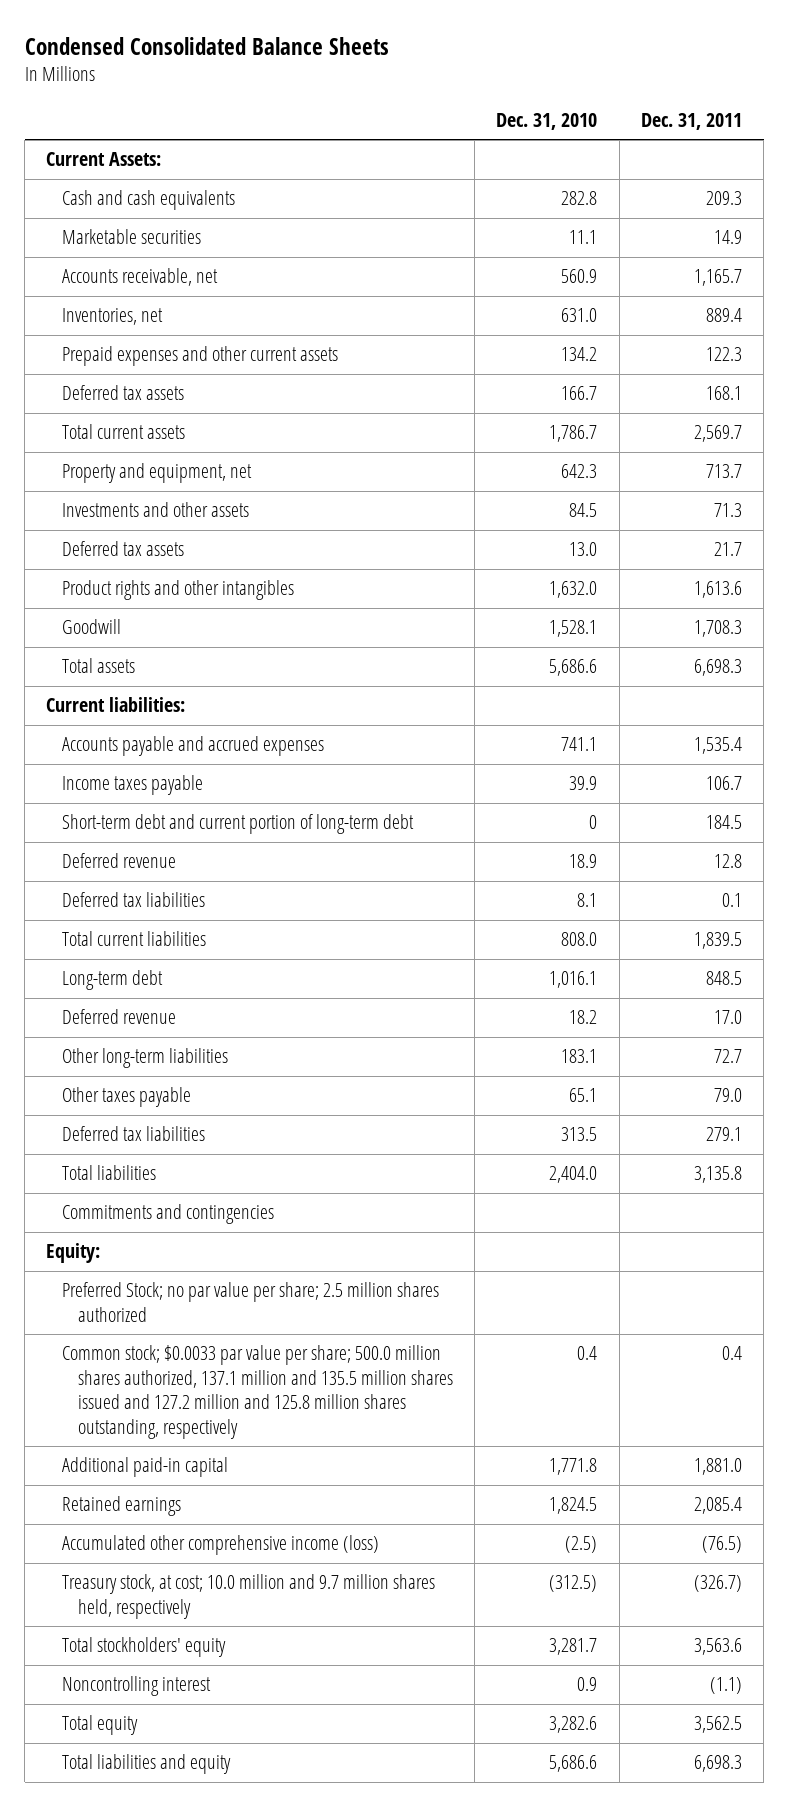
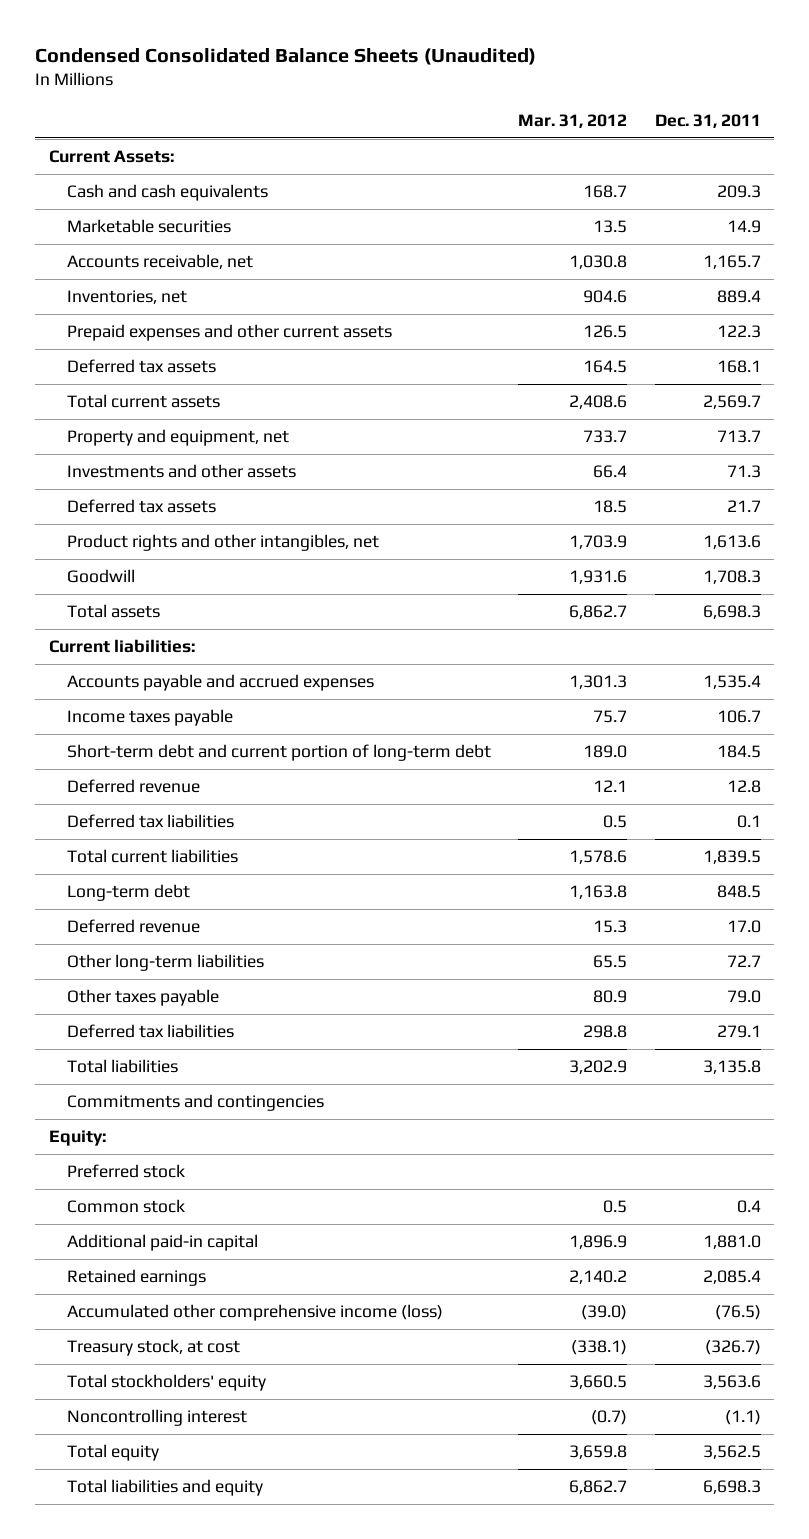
- Condensed Consolidated Balance Sheets
+ Condensed Consolidated Balance Sheets (Unaudited)
- | Dec. 31, 2010 | Dec. 31, 2011
+ | Mar. 31, 2012 | Dec. 31, 2011
- Product rights and other intangibles | 1,632.0 | 1,613.6
+ Product rights and other intangibles, net | 1,703.9 | 1,613.6
- Preferred Stock; no par value per share; 2.5 million shares authorized
- Common stock; $0.0033 par value per share; 500.0 million shares authorized, 137.1 million and 135.5 million shares issued and 127.2 million and 125.8 million shares outstanding, respectively | 0.4 | 0.4
+ Preferred stock
+ Common stock | 0.5 | 0.4
- Treasury stock, at cost; 10.0 million and 9.7 million shares held, respectively | (312.5) | (326.7)
+ Treasury stock, at cost | (338.1) | (326.7)

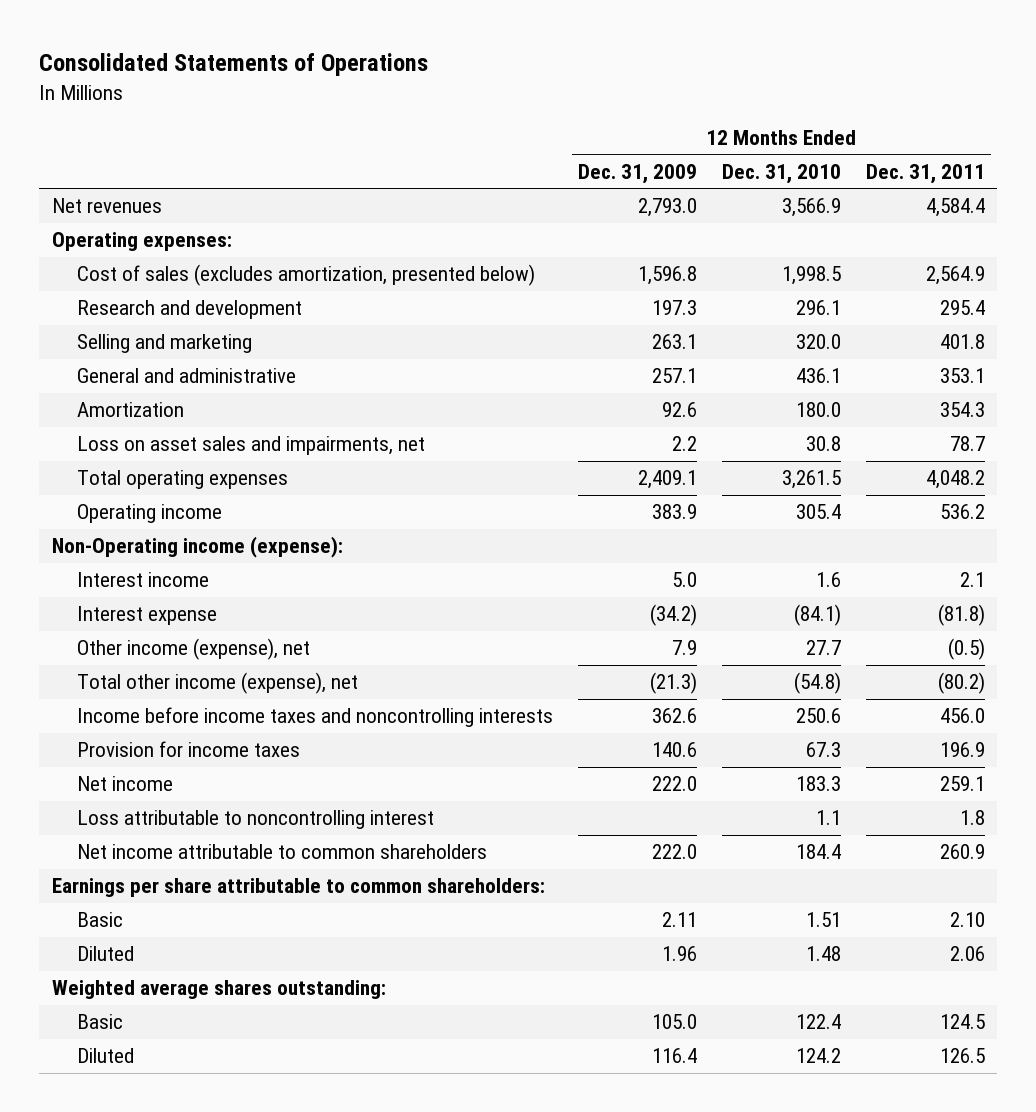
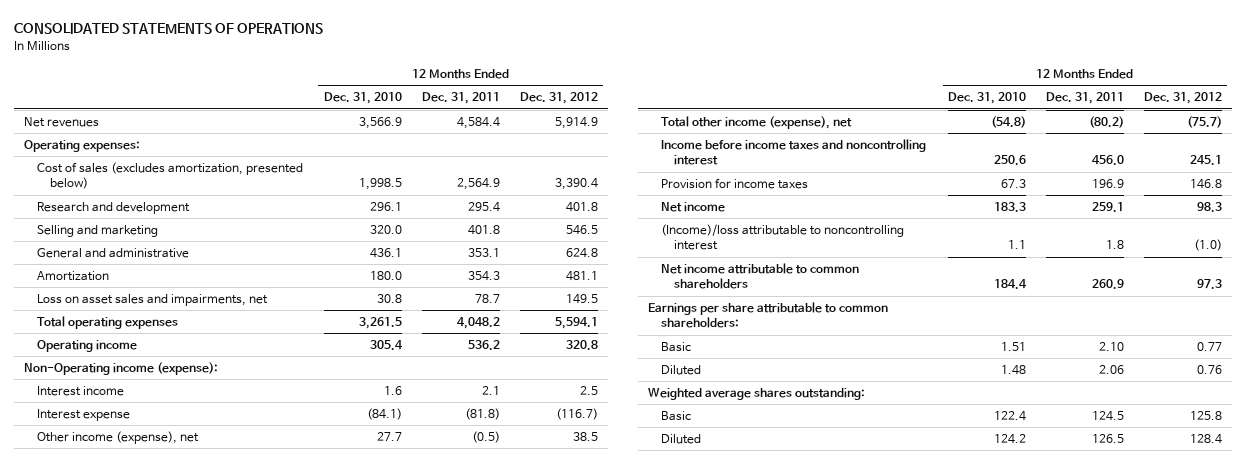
- Consolidated Statements of Operations
+ CONSOLIDATED STATEMENTS OF OPERATIONS
- | 12 Months Ended Dec. 31, 2009 | 12 Months Ended Dec. 31, 2010 | 12 Months Ended Dec. 31, 2011
+ | 12 Months Ended Dec. 31, 2010 | 12 Months Ended Dec. 31, 2011 | 12 Months Ended Dec. 31, 2012
- Income before income taxes and noncontrolling interests | 362.6 | 250.6 | 456.0
+ Income before income taxes and noncontrolling interest | 250.6 | 456.0 | 245.1
- Loss attributable to noncontrolling interest | | 1.1 | 1.8
+ (Income)/loss attributable to noncontrolling interest | 1.1 | 1.8 | (1.0)

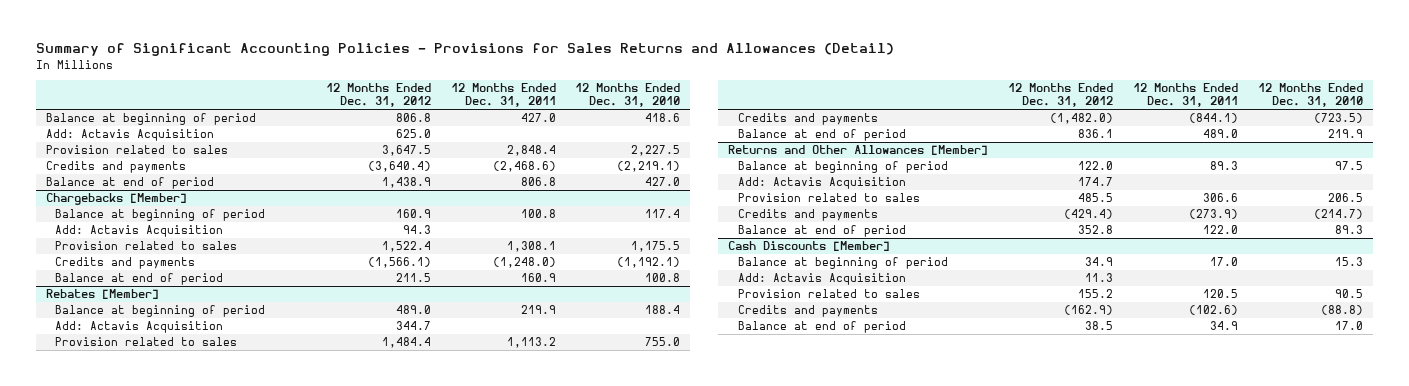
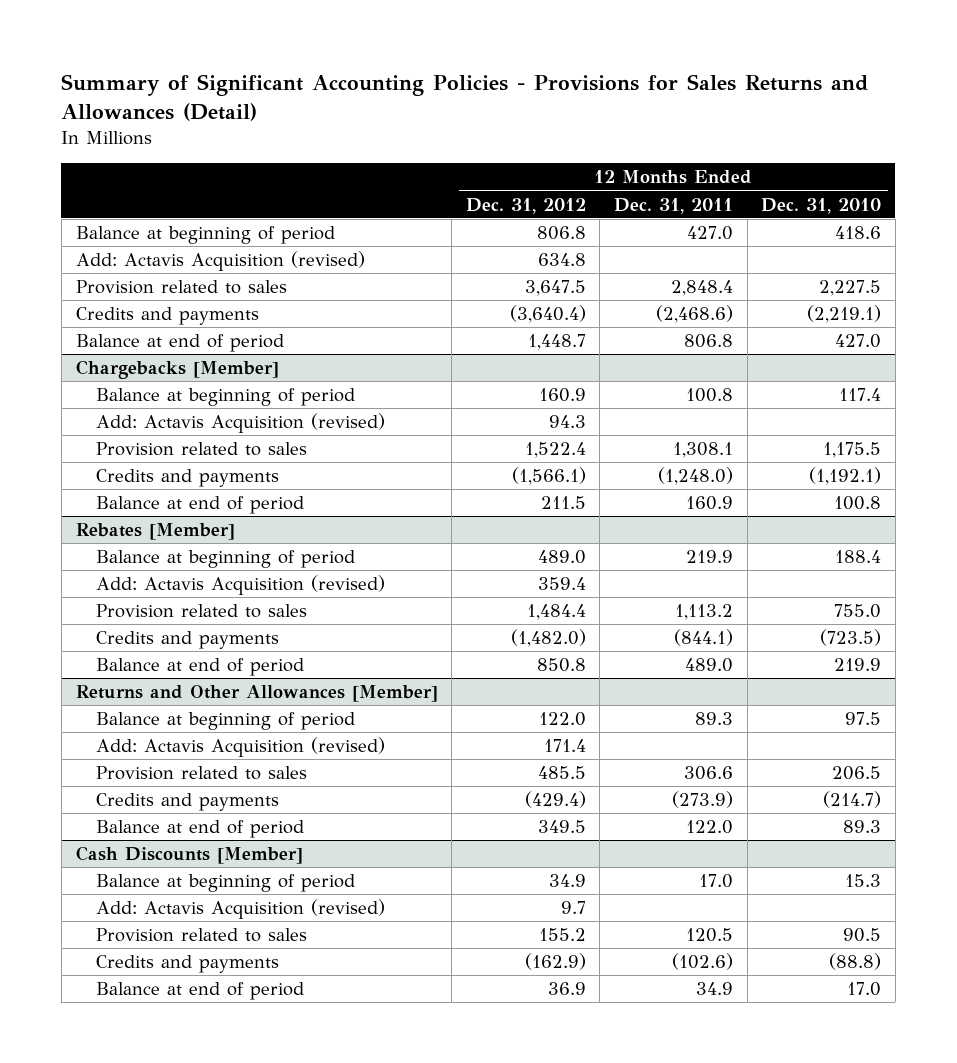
- Add: Actavis Acquisition | 625.0 | |
+ Add: Actavis Acquisition (revised) | 634.8 | |
- Balance at end of period | 1,438.9 | 806.8 | 427.0
+ Balance at end of period | 1,448.7 | 806.8 | 427.0
@ Chargebacks [Member]
- Add: Actavis Acquisition | 94.3 | |
+ Add: Actavis Acquisition (revised) | 94.3 | |
@ Rebates [Member]
- Add: Actavis Acquisition | 344.7 | |
+ Add: Actavis Acquisition (revised) | 359.4 | |
- Balance at end of period | 836.1 | 489.0 | 219.9
+ Balance at end of period | 850.8 | 489.0 | 219.9
@ Returns and Other Allowances [Member]
- Add: Actavis Acquisition | 174.7 | |
+ Add: Actavis Acquisition (revised) | 171.4 | |
- Balance at end of period | 352.8 | 122.0 | 89.3
+ Balance at end of period | 349.5 | 122.0 | 89.3
@ Cash Discounts [Member]
- Add: Actavis Acquisition | 11.3 | |
+ Add: Actavis Acquisition (revised) | 9.7 | |
- Balance at end of period | 38.5 | 34.9 | 17.0
+ Balance at end of period | 36.9 | 34.9 | 17.0

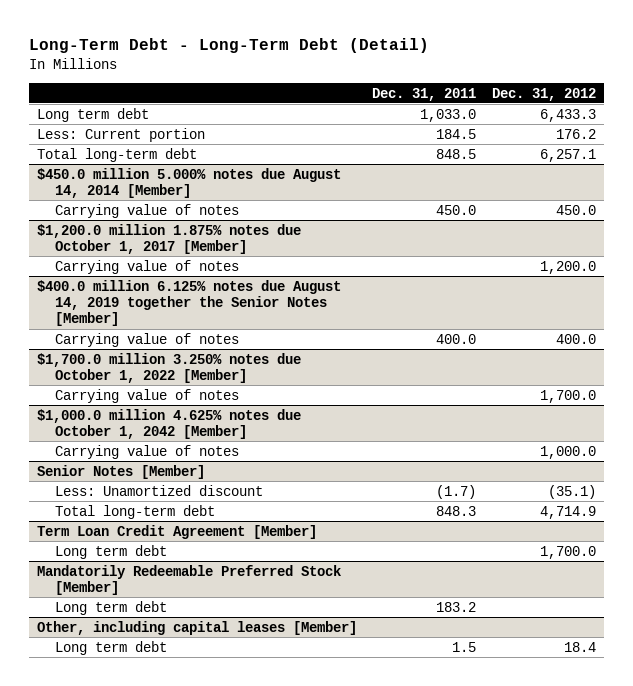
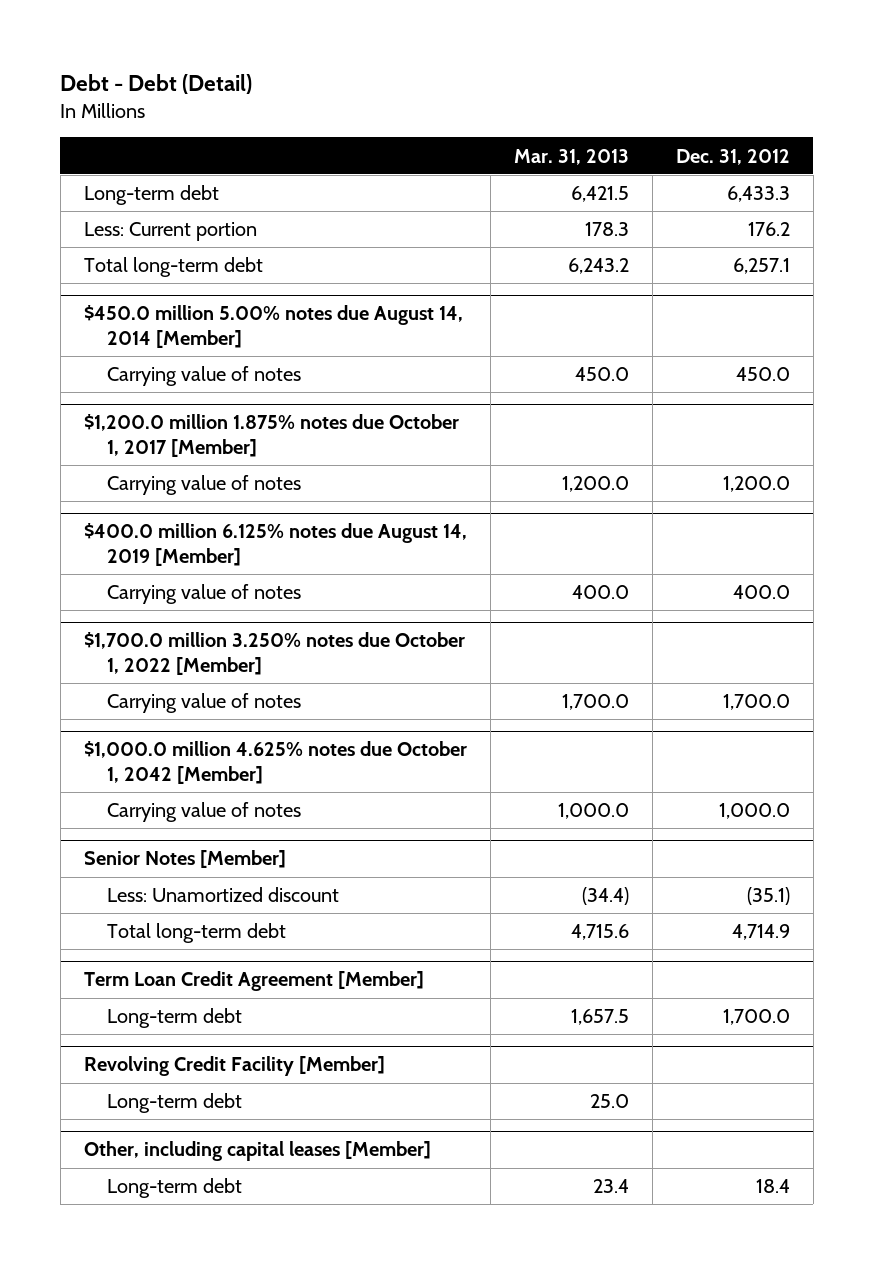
- Long-Term Debt - Long-Term Debt (Detail)
+ Debt - Debt (Detail)
- | Dec. 31, 2011 | Dec. 31, 2012
+ | Mar. 31, 2013 | Dec. 31, 2012
- Long term debt | 1,033.0 | 6,433.3
+ Long-term debt | 6,421.5 | 6,433.3
- $450.0 million 5.000% notes due August 14, 2014 [Member]
+ $450.0 million 5.00% notes due August 14, 2014 [Member]
- $400.0 million 6.125% notes due August 14, 2019 together the Senior Notes [Member]
+ $400.0 million 6.125% notes due August 14, 2019 [Member]
@ Term Loan Credit Agreement [Member]
- Long term debt | | 1,700.0
- Mandatorily Redeemable Preferred Stock [Member]
- Long term debt | 183.2 |
@ Term Loan Credit Agreement [Member]
+ Long-term debt | 1,657.5 | 1,700.0
+ Revolving Credit Facility [Member]
+ Long-term debt | 25.0 |
@ Other, including capital leases [Member]
- Long term debt | 1.5 | 18.4
+ Long-term debt | 23.4 | 18.4

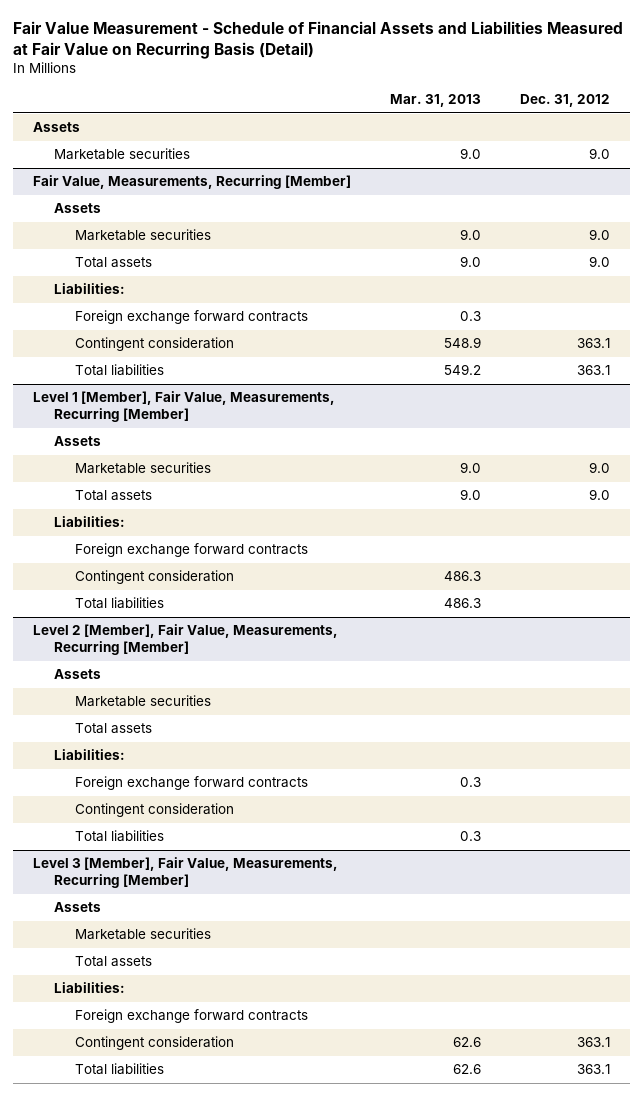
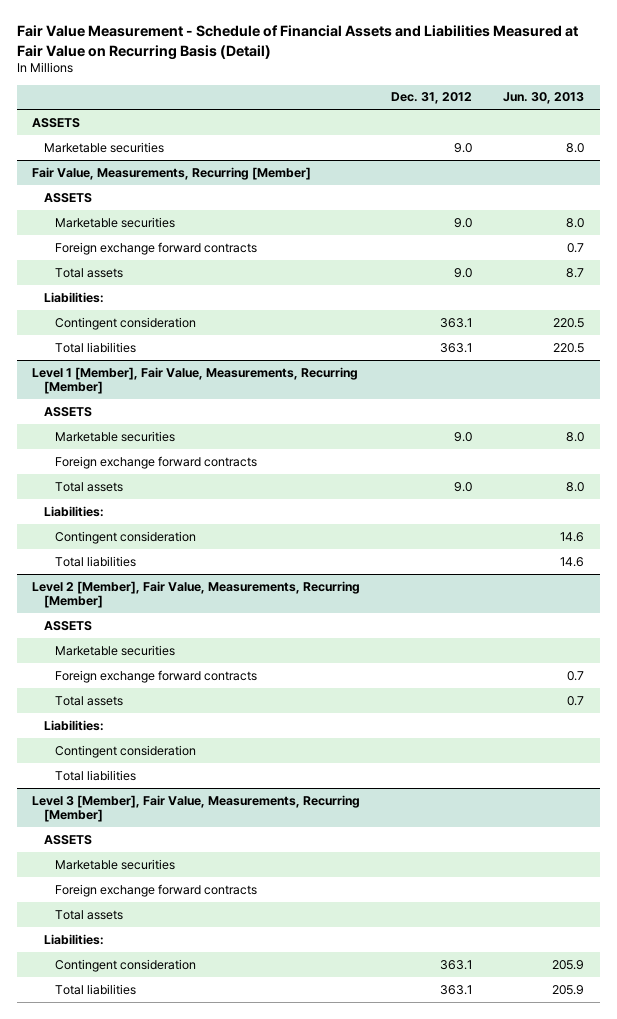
- | Mar. 31, 2013 | Dec. 31, 2012
+ | Dec. 31, 2012 | Jun. 30, 2013
- Assets
+ ASSETS
@ Fair Value, Measurements, Recurring [Member]
- Assets
+ ASSETS
moved up: Foreign exchange forward contracts | | 0.7
@ Level 1 [Member], Fair Value, Measurements, Recurring [Member]
- Assets
+ ASSETS
moved up: Foreign exchange forward contracts
@ Level 2 [Member], Fair Value, Measurements, Recurring [Member]
- Assets
+ ASSETS
moved up: Foreign exchange forward contracts | | 0.7
@ Level 3 [Member], Fair Value, Measurements, Recurring [Member]
- Assets
+ ASSETS
moved up: Foreign exchange forward contracts

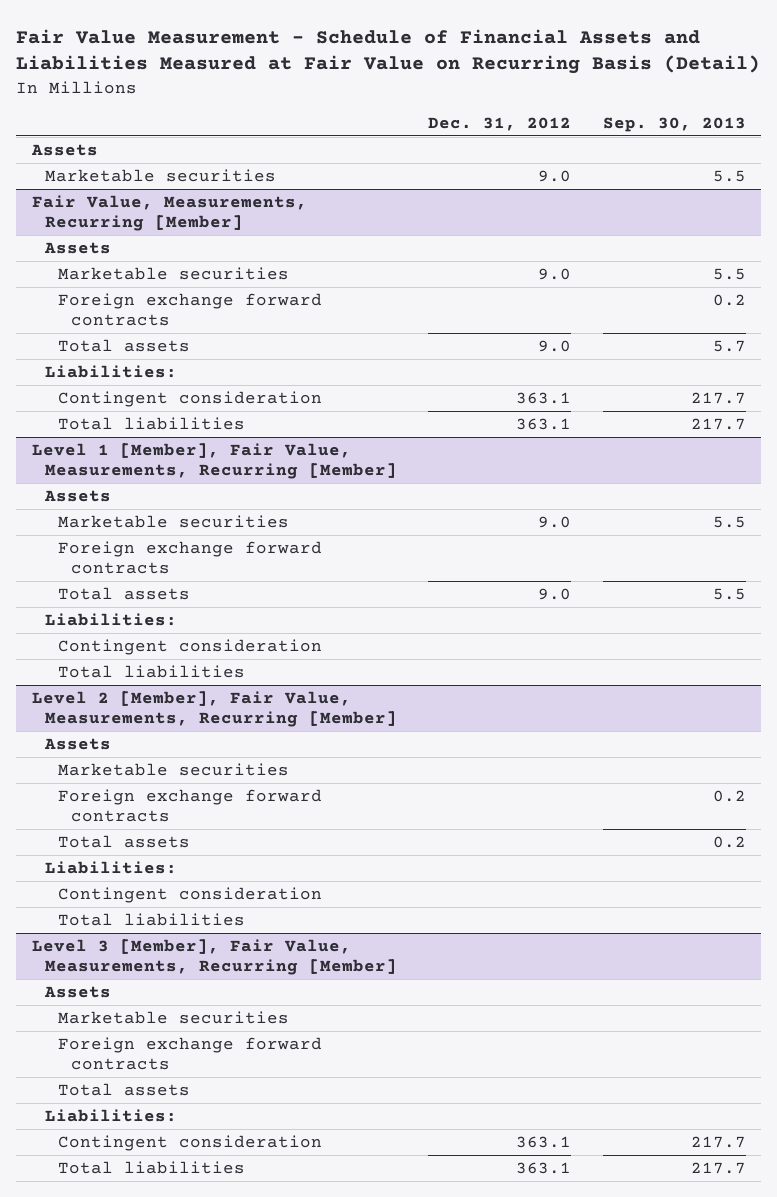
- | Dec. 31, 2012 | Jun. 30, 2013
+ | Dec. 31, 2012 | Sep. 30, 2013
- ASSETS
+ Assets
@ Fair Value, Measurements, Recurring [Member]
- ASSETS
+ Assets
@ Level 1 [Member], Fair Value, Measurements, Recurring [Member]
- ASSETS
+ Assets
@ Level 2 [Member], Fair Value, Measurements, Recurring [Member]
- ASSETS
+ Assets
@ Level 3 [Member], Fair Value, Measurements, Recurring [Member]
- ASSETS
+ Assets

